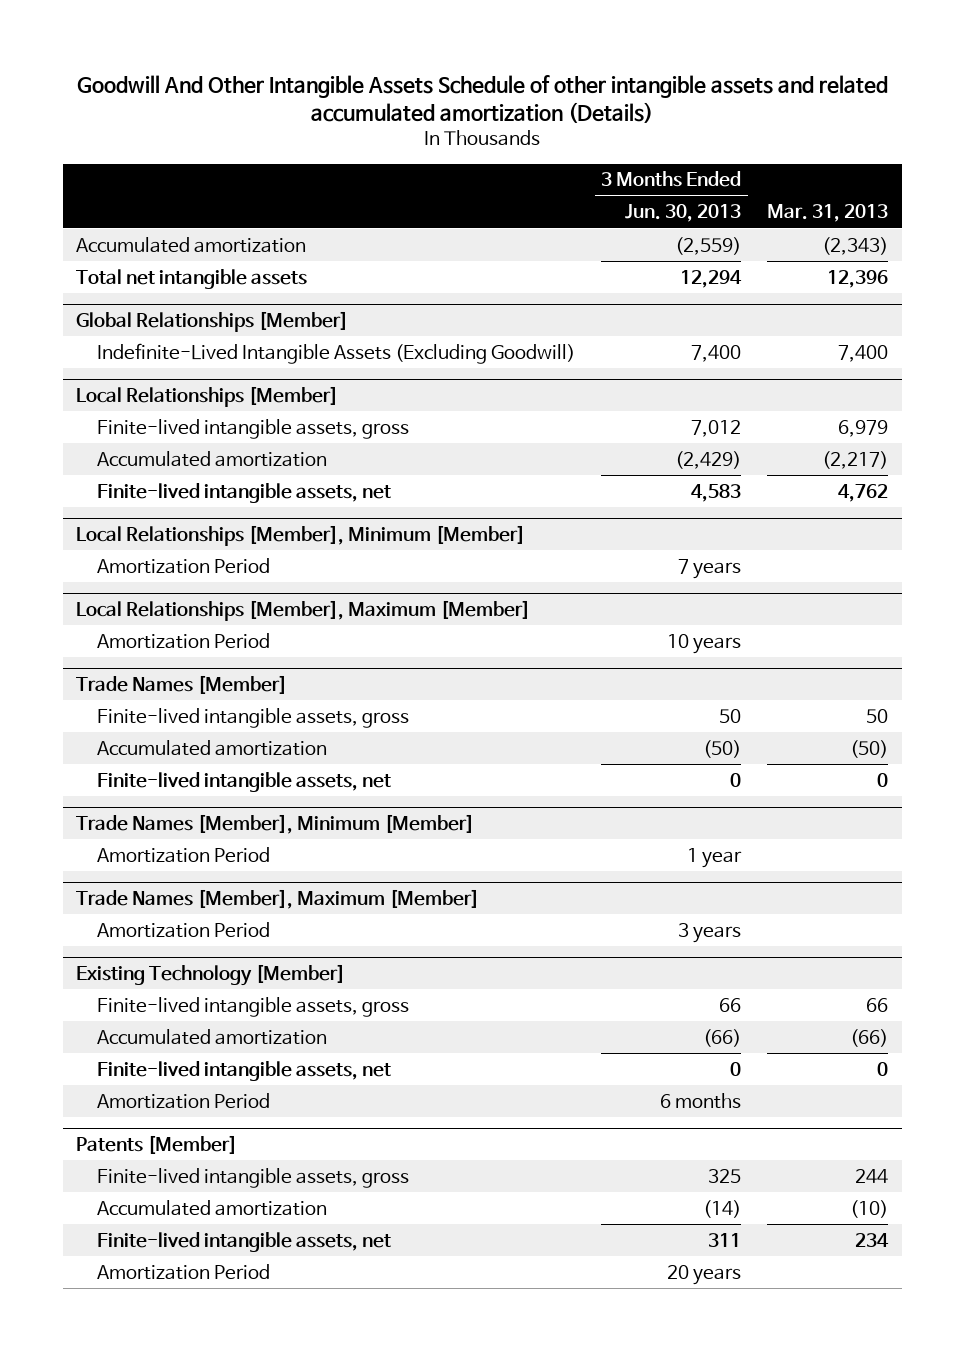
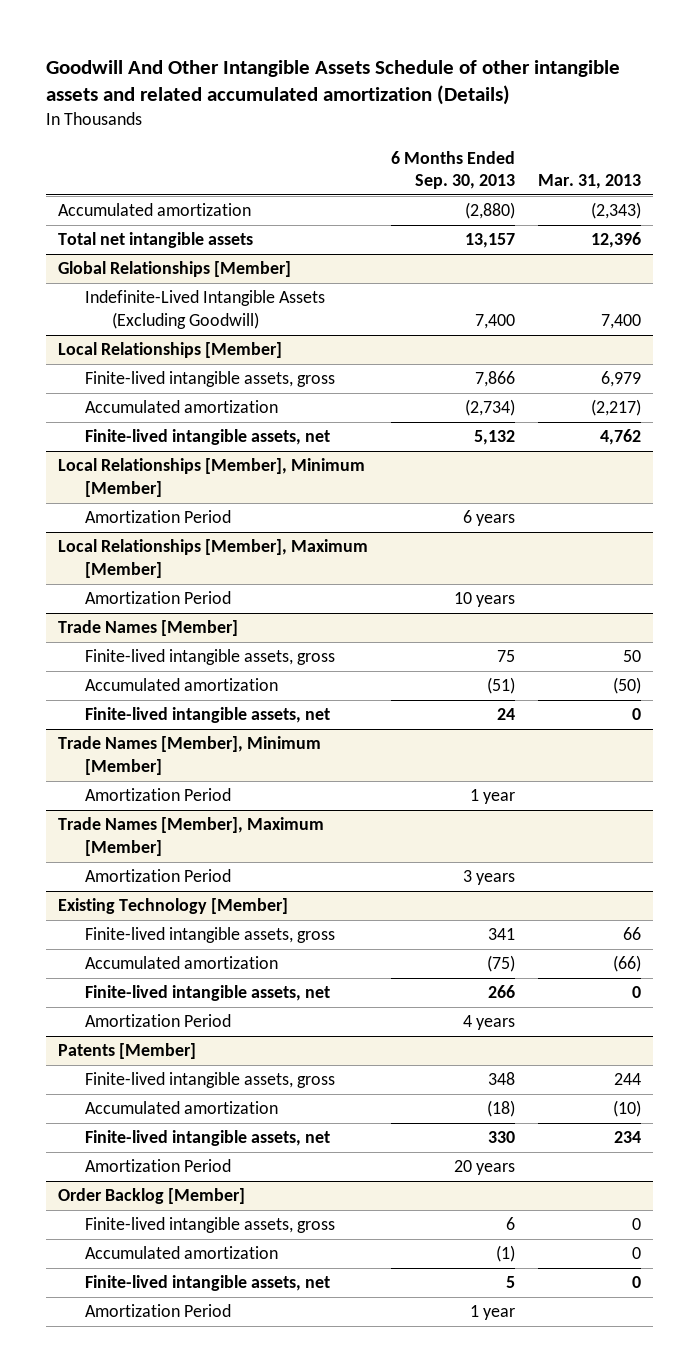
- | 3 Months Ended Jun. 30, 2013 | Mar. 31, 2013
+ | 6 Months Ended Sep. 30, 2013 | Mar. 31, 2013
+ Order Backlog [Member]
+ Finite-lived intangible assets, gross | 6 | 0
+ Accumulated amortization | (1) | 0
+ Finite-lived intangible assets, net | 5 | 0
+ Amortization Period | 1 year |

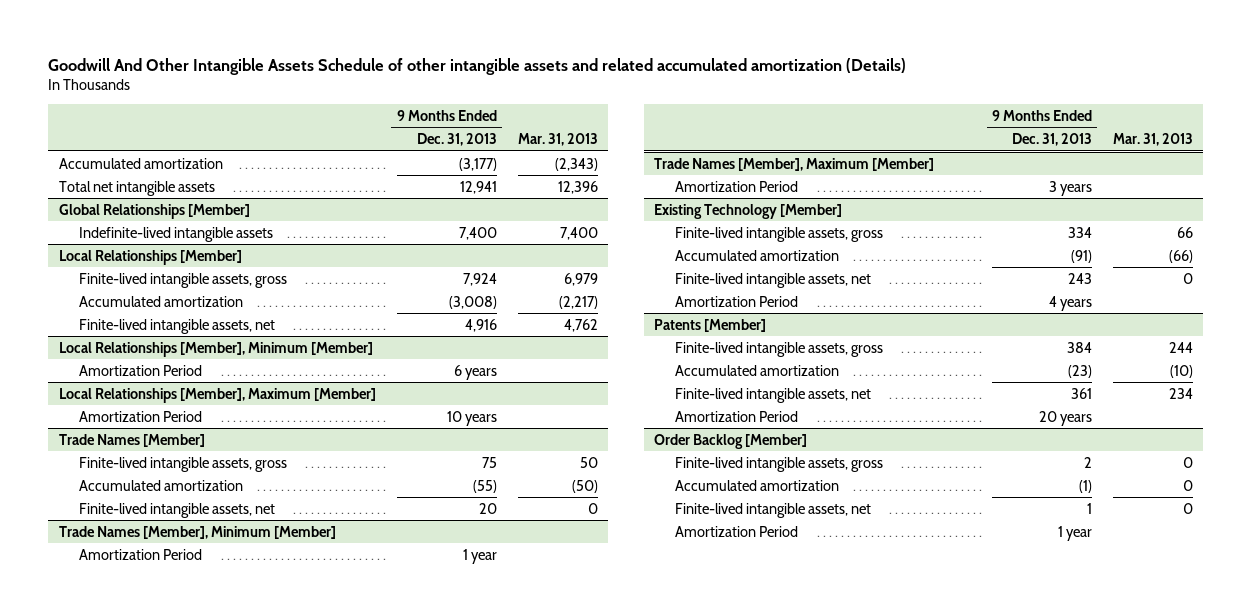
- | 6 Months Ended Sep. 30, 2013 | Mar. 31, 2013
+ | 9 Months Ended Dec. 31, 2013 | Mar. 31, 2013
@ Global Relationships [Member]
- Indefinite-Lived Intangible Assets (Excluding Goodwill) | 7,400 | 7,400
+ Indefinite-lived intangible assets | 7,400 | 7,400

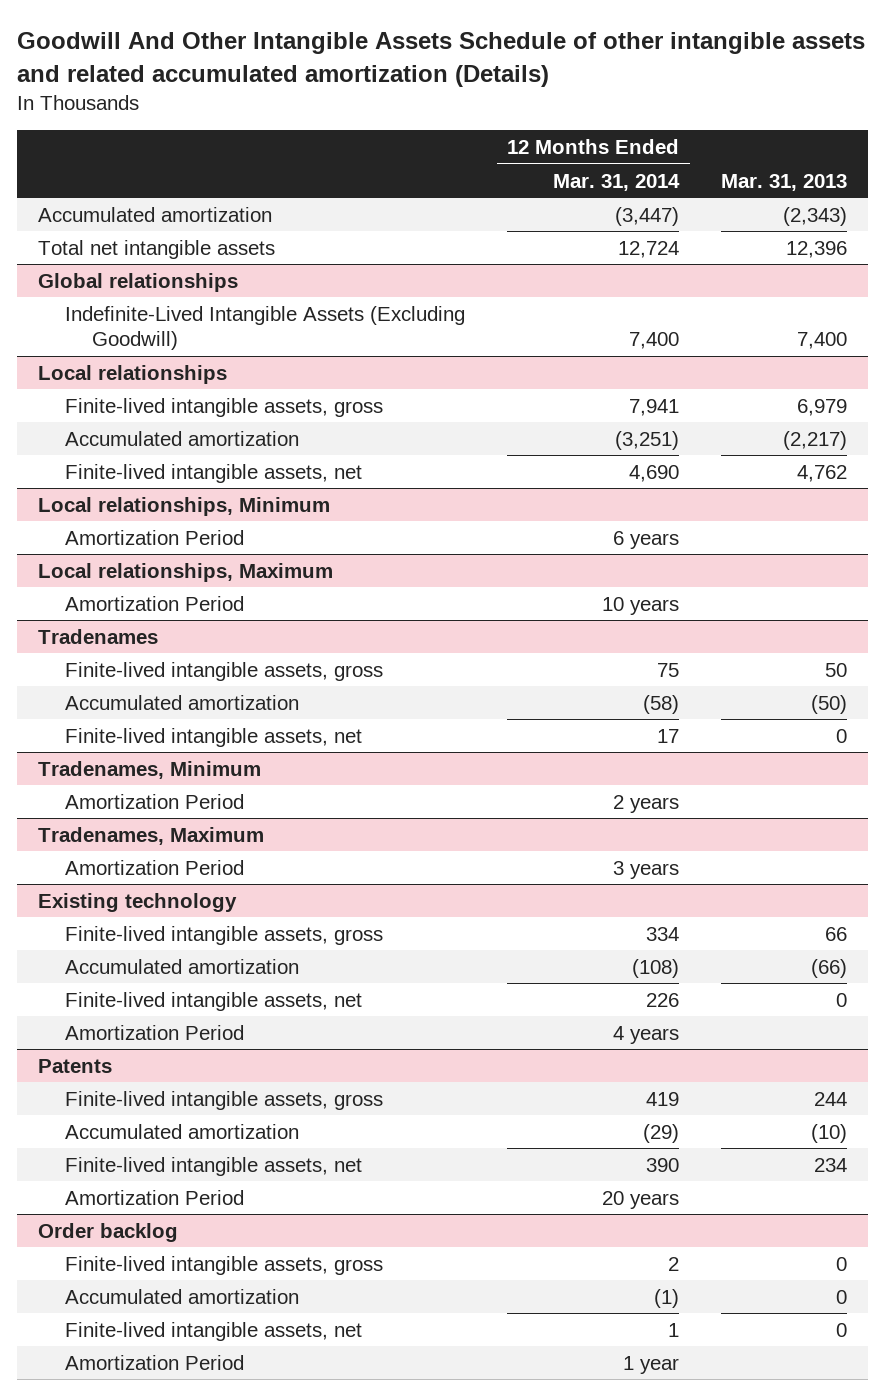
- | 9 Months Ended Dec. 31, 2013 | Mar. 31, 2013
+ | 12 Months Ended Mar. 31, 2014 | Mar. 31, 2013
- Global Relationships [Member]
- Indefinite-lived intangible assets | 7,400 | 7,400
- Local Relationships [Member]
+ Global relationships
+ Indefinite-Lived Intangible Assets (Excluding Goodwill) | 7,400 | 7,400
+ Local relationships
- Local Relationships [Member], Minimum [Member]
+ Local relationships, Minimum
- Local Relationships [Member], Maximum [Member]
+ Local relationships, Maximum
- Trade Names [Member]
+ Tradenames
- Trade Names [Member], Minimum [Member]
+ Tradenames, Minimum
- Trade Names [Member], Maximum [Member]
+ Tradenames, Maximum
- Existing Technology [Member]
+ Existing technology
- Patents [Member]
+ Patents
- Order Backlog [Member]
+ Order backlog

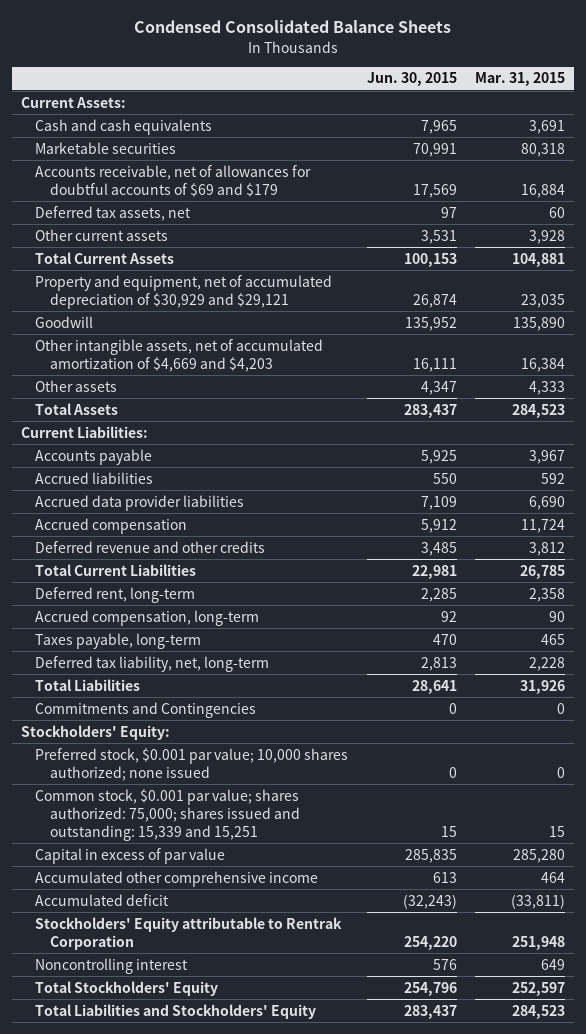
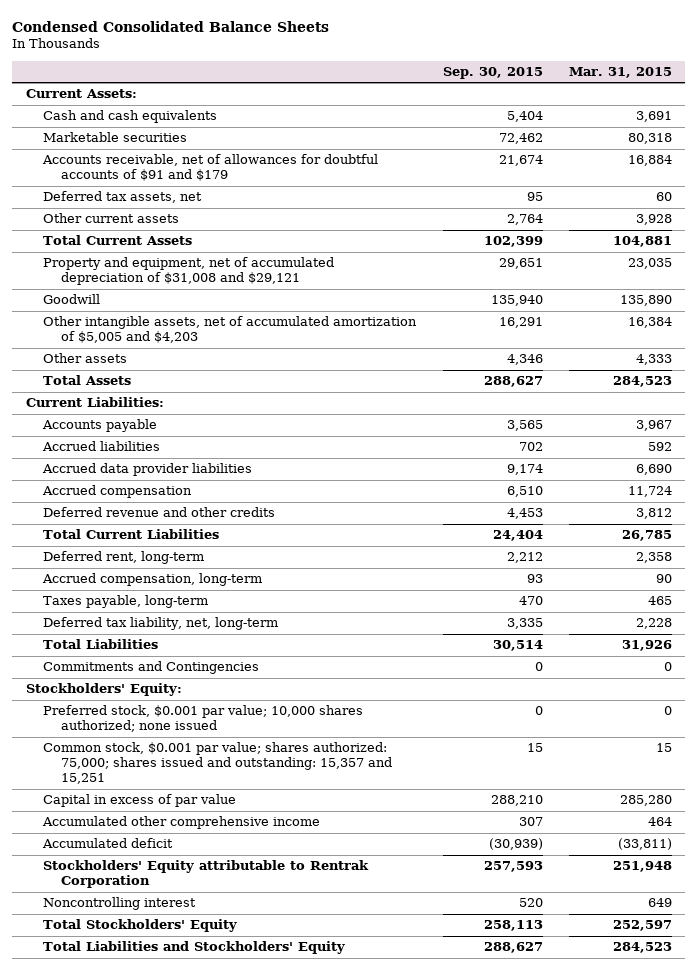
- | Jun. 30, 2015 | Mar. 31, 2015
+ | Sep. 30, 2015 | Mar. 31, 2015
- Accounts receivable, net of allowances for doubtful accounts of $69 and $179 | 17,569 | 16,884
+ Accounts receivable, net of allowances for doubtful accounts of $91 and $179 | 21,674 | 16,884
- Property and equipment, net of accumulated depreciation of $30,929 and $29,121 | 26,874 | 23,035
+ Property and equipment, net of accumulated depreciation of $31,008 and $29,121 | 29,651 | 23,035
- Other intangible assets, net of accumulated amortization of $4,669 and $4,203 | 16,111 | 16,384
+ Other intangible assets, net of accumulated amortization of $5,005 and $4,203 | 16,291 | 16,384
- Common stock, $0.001 par value; shares authorized: 75,000; shares issued and outstanding: 15,339 and 15,251 | 15 | 15
+ Common stock, $0.001 par value; shares authorized: 75,000; shares issued and outstanding: 15,357 and 15,251 | 15 | 15

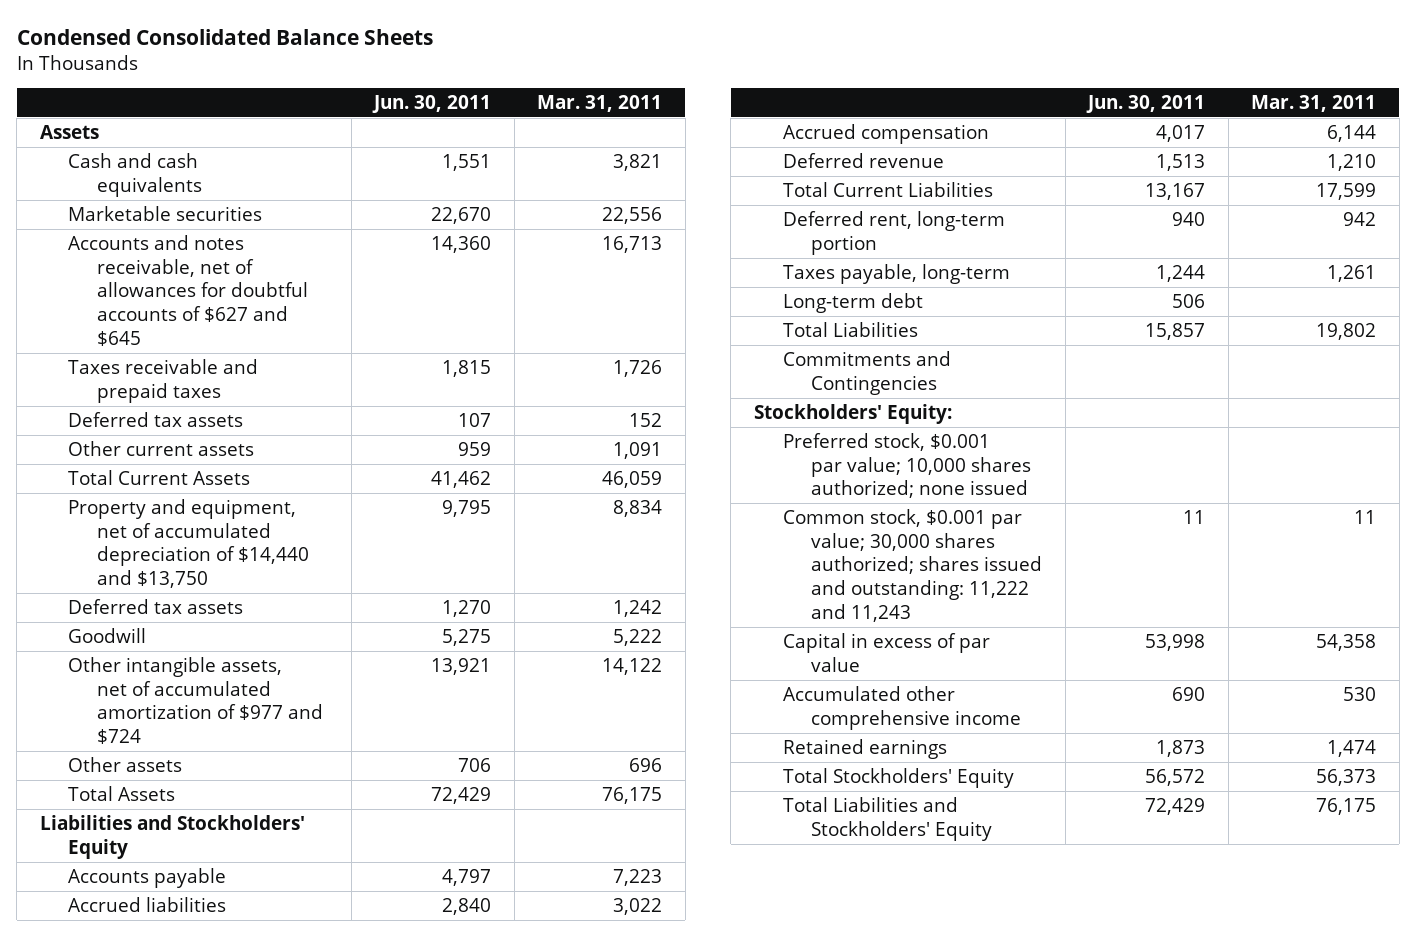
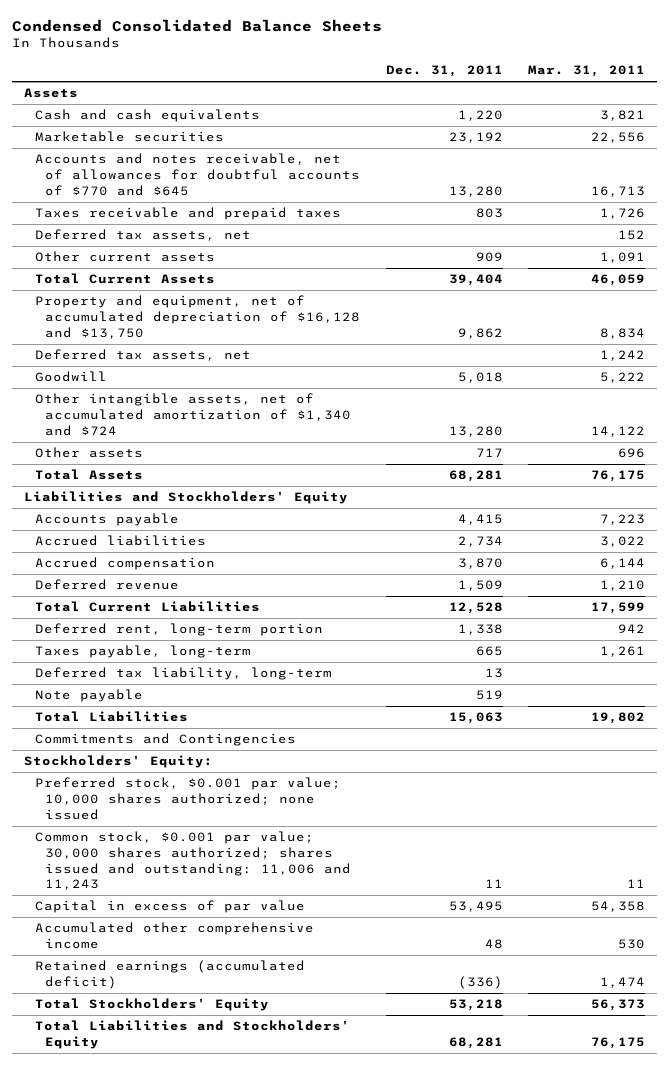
- | Jun. 30, 2011 | Mar. 31, 2011
+ | Dec. 31, 2011 | Mar. 31, 2011
- Accounts and notes receivable, net of allowances for doubtful accounts of $627 and $645 | 14,360 | 16,713
+ Accounts and notes receivable, net of allowances for doubtful accounts of $770 and $645 | 13,280 | 16,713
- Deferred tax assets | 107 | 152
+ Deferred tax assets, net | | 152
- Property and equipment, net of accumulated depreciation of $14,440 and $13,750 | 9,795 | 8,834
- Deferred tax assets | 1,270 | 1,242
+ Property and equipment, net of accumulated depreciation of $16,128 and $13,750 | 9,862 | 8,834
+ Deferred tax assets, net | | 1,242
- Other intangible assets, net of accumulated amortization of $977 and $724 | 13,921 | 14,122
+ Other intangible assets, net of accumulated amortization of $1,340 and $724 | 13,280 | 14,122
- Long-term debt | 506 |
+ Deferred tax liability, long-term | 13 |
+ Note payable | 519 |
- Common stock, $0.001 par value; 30,000 shares authorized; shares issued and outstanding: 11,222 and 11,243 | 11 | 11
+ Common stock, $0.001 par value; 30,000 shares authorized; shares issued and outstanding: 11,006 and 11,243 | 11 | 11
- Retained earnings | 1,873 | 1,474
+ Retained earnings (accumulated deficit) | (336) | 1,474

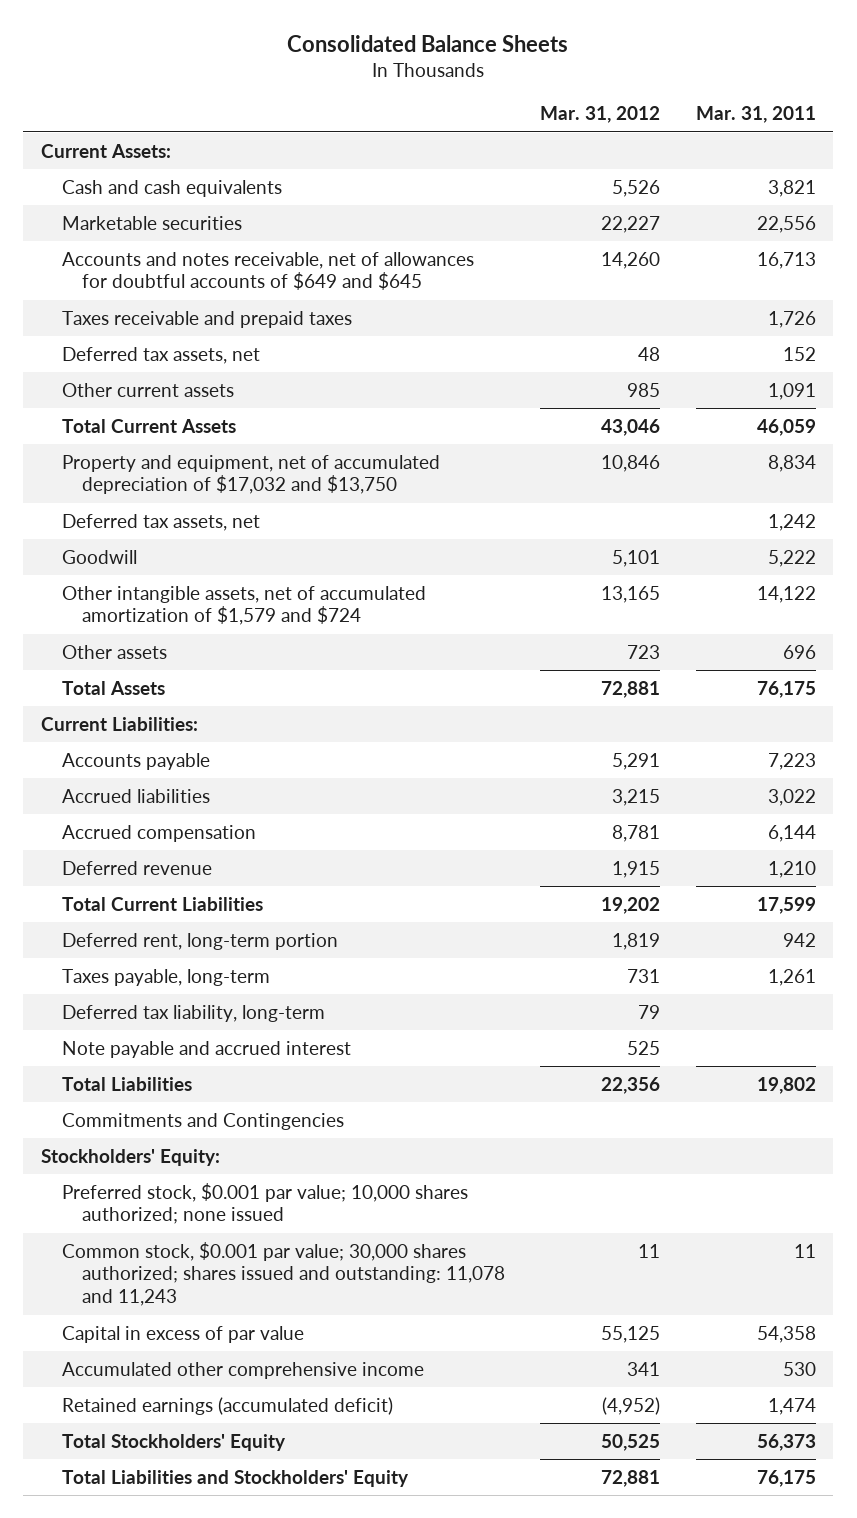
- Condensed Consolidated Balance Sheets
+ Consolidated Balance Sheets
- | Dec. 31, 2011 | Mar. 31, 2011
+ | Mar. 31, 2012 | Mar. 31, 2011
- Assets
+ Current Assets:
- Accounts and notes receivable, net of allowances for doubtful accounts of $770 and $645 | 13,280 | 16,713
+ Accounts and notes receivable, net of allowances for doubtful accounts of $649 and $645 | 14,260 | 16,713
- Property and equipment, net of accumulated depreciation of $16,128 and $13,750 | 9,862 | 8,834
+ Property and equipment, net of accumulated depreciation of $17,032 and $13,750 | 10,846 | 8,834
- Other intangible assets, net of accumulated amortization of $1,340 and $724 | 13,280 | 14,122
+ Other intangible assets, net of accumulated amortization of $1,579 and $724 | 13,165 | 14,122
- Liabilities and Stockholders' Equity
+ Current Liabilities:
- Note payable | 519 |
+ Note payable and accrued interest | 525 |
- Common stock, $0.001 par value; 30,000 shares authorized; shares issued and outstanding: 11,006 and 11,243 | 11 | 11
+ Common stock, $0.001 par value; 30,000 shares authorized; shares issued and outstanding: 11,078 and 11,243 | 11 | 11

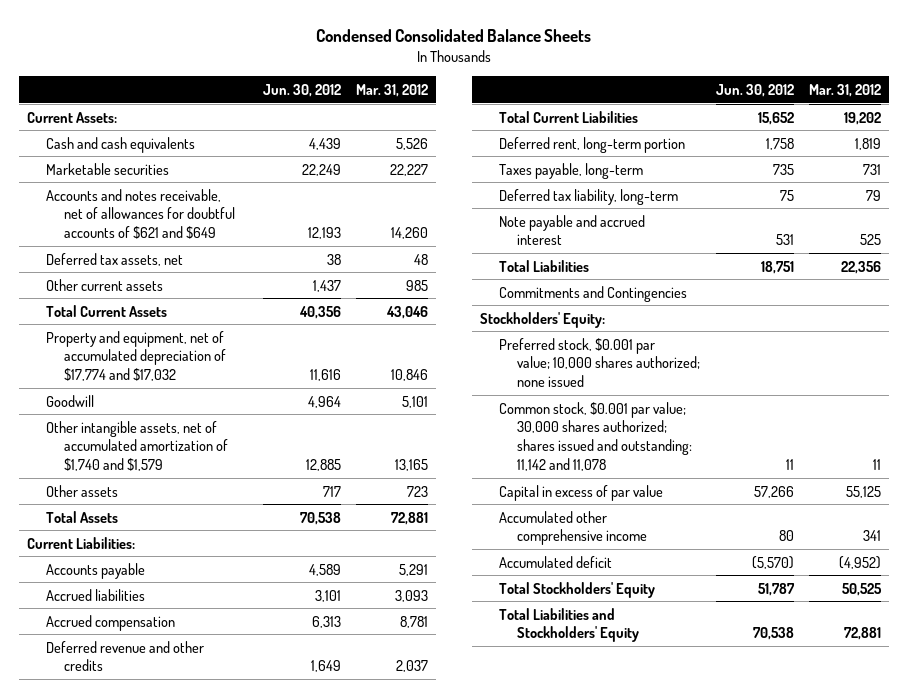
- Consolidated Balance Sheets
+ Condensed Consolidated Balance Sheets
- | Mar. 31, 2012 | Mar. 31, 2011
+ | Jun. 30, 2012 | Mar. 31, 2012
- Accounts and notes receivable, net of allowances for doubtful accounts of $649 and $645 | 14,260 | 16,713
- Taxes receivable and prepaid taxes | | 1,726
+ Accounts and notes receivable, net of allowances for doubtful accounts of $621 and $649 | 12,193 | 14,260
- Property and equipment, net of accumulated depreciation of $17,032 and $13,750 | 10,846 | 8,834
- Deferred tax assets, net | | 1,242
+ Property and equipment, net of accumulated depreciation of $17,774 and $17,032 | 11,616 | 10,846
- Other intangible assets, net of accumulated amortization of $1,579 and $724 | 13,165 | 14,122
+ Other intangible assets, net of accumulated amortization of $1,740 and $1,579 | 12,885 | 13,165
- Accrued liabilities | 3,215 | 3,022
+ Accrued liabilities | 3,101 | 3,093
- Deferred revenue | 1,915 | 1,210
+ Deferred revenue and other credits | 1,649 | 2,037
- Common stock, $0.001 par value; 30,000 shares authorized; shares issued and outstanding: 11,078 and 11,243 | 11 | 11
+ Common stock, $0.001 par value; 30,000 shares authorized; shares issued and outstanding: 11,142 and 11,078 | 11 | 11
- Retained earnings (accumulated deficit) | (4,952) | 1,474
+ Accumulated deficit | (5,570) | (4,952)

